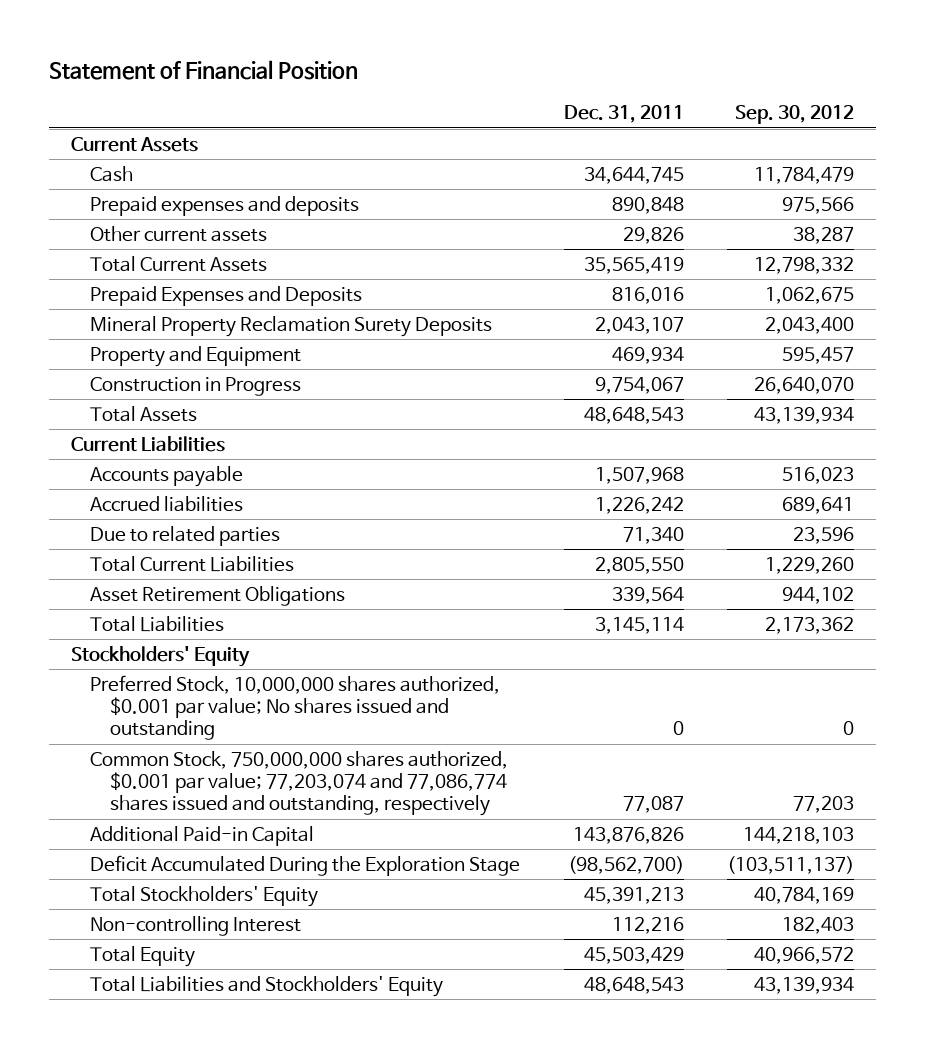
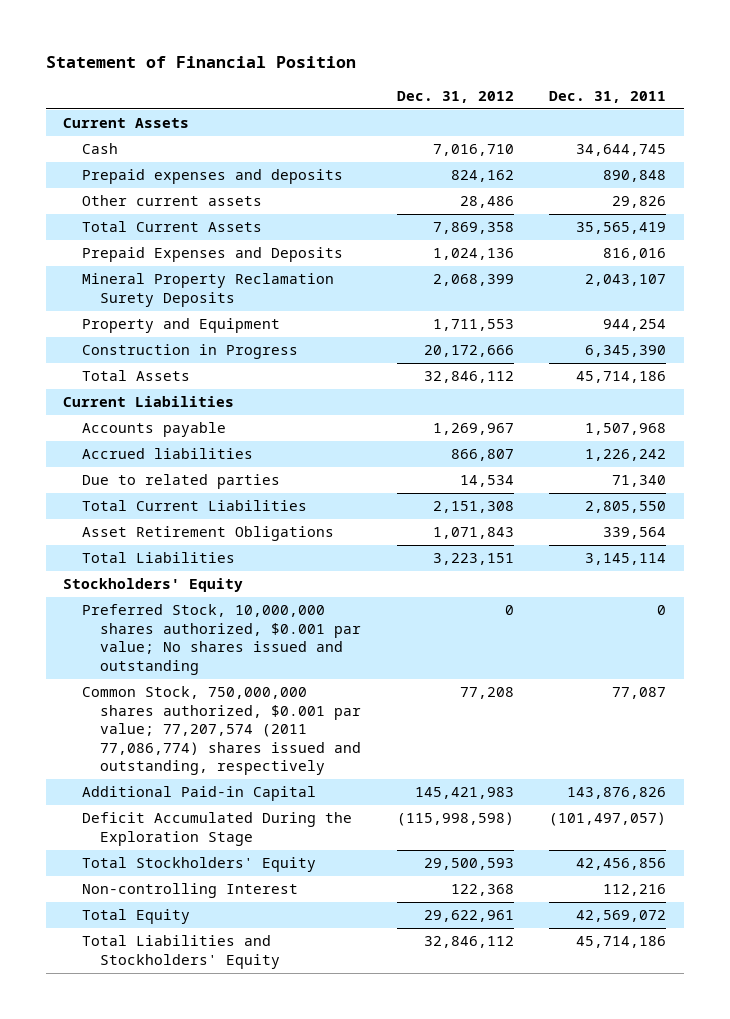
- | Dec. 31, 2011 | Sep. 30, 2012
+ | Dec. 31, 2012 | Dec. 31, 2011
- Property and Equipment | 469,934 | 595,457
- Construction in Progress | 9,754,067 | 26,640,070
- Total Assets | 48,648,543 | 43,139,934
+ Property and Equipment | 1,711,553 | 944,254
+ Construction in Progress | 20,172,666 | 6,345,390
+ Total Assets | 32,846,112 | 45,714,186
- Common Stock, 750,000,000 shares authorized, $0.001 par value; 77,203,074 and 77,086,774 shares issued and outstanding, respectively | 77,087 | 77,203
+ Common Stock, 750,000,000 shares authorized, $0.001 par value; 77,207,574 (2011 77,086,774) shares issued and outstanding, respectively | 77,208 | 77,087
- Deficit Accumulated During the Exploration Stage | (98,562,700) | (103,511,137)
- Total Stockholders' Equity | 45,391,213 | 40,784,169
+ Deficit Accumulated During the Exploration Stage | (115,998,598) | (101,497,057)
+ Total Stockholders' Equity | 29,500,593 | 42,456,856
- Total Equity | 45,503,429 | 40,966,572
- Total Liabilities and Stockholders' Equity | 48,648,543 | 43,139,934
+ Total Equity | 29,622,961 | 42,569,072
+ Total Liabilities and Stockholders' Equity | 32,846,112 | 45,714,186

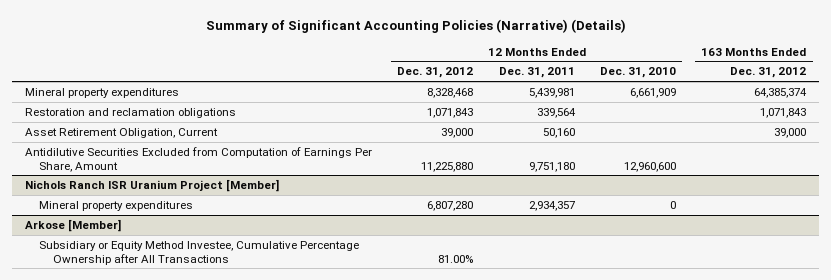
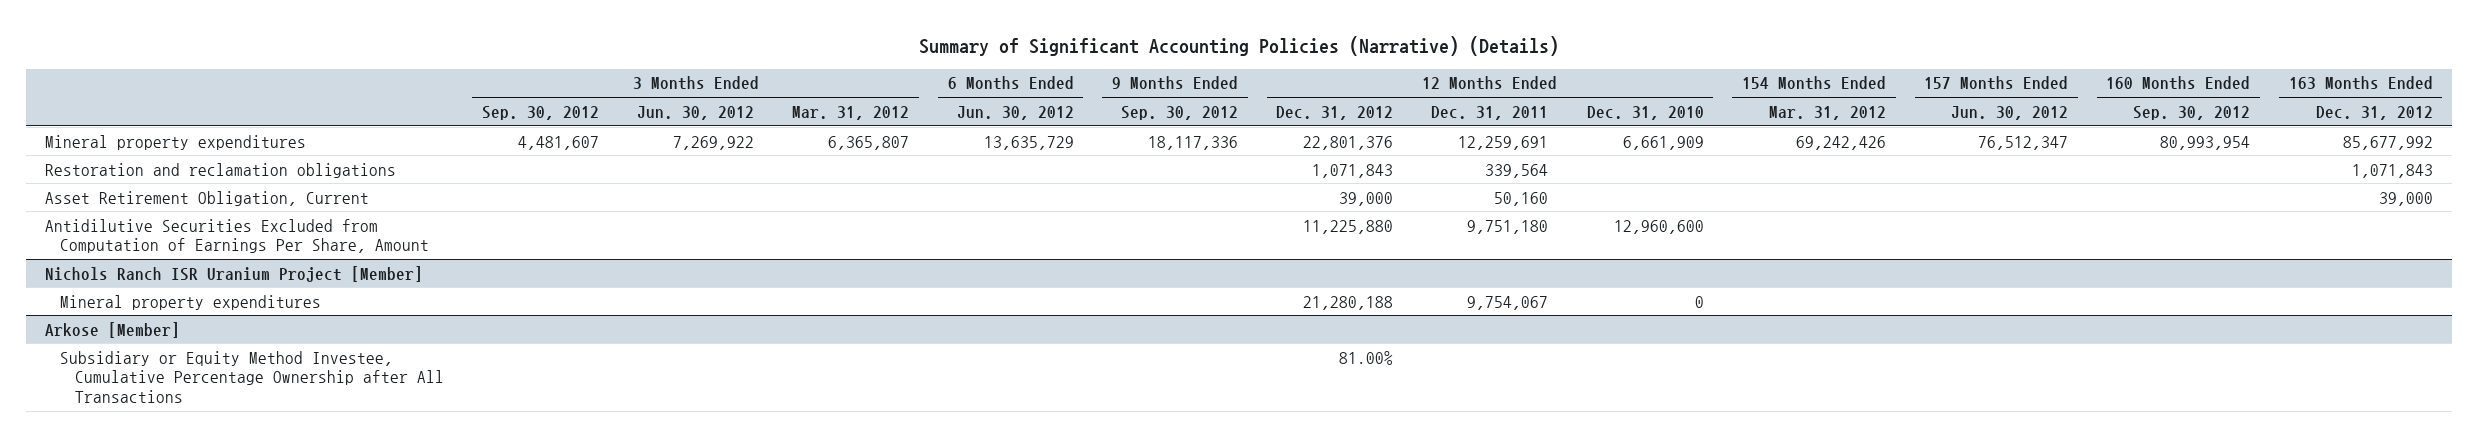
- | 12 Months Ended Dec. 31, 2012 | 12 Months Ended Dec. 31, 2011 | 12 Months Ended Dec. 31, 2010 | 163 Months Ended Dec. 31, 2012
+ | 3 Months Ended Sep. 30, 2012 | 3 Months Ended Jun. 30, 2012 | 3 Months Ended Mar. 31, 2012 | 6 Months Ended Jun. 30, 2012 | 9 Months Ended Sep. 30, 2012 | 12 Months Ended Dec. 31, 2012 | 12 Months Ended Dec. 31, 2011 | 12 Months Ended Dec. 31, 2010 | 154 Months Ended Mar. 31, 2012 | 157 Months Ended Jun. 30, 2012 | 160 Months Ended Sep. 30, 2012 | 163 Months Ended Dec. 31, 2012
- Mineral property expenditures | 8,328,468 | 5,439,981 | 6,661,909 | 64,385,374
+ Mineral property expenditures | 4,481,607 | 7,269,922 | 6,365,807 | 13,635,729 | 18,117,336 | 22,801,376 | 12,259,691 | 6,661,909 | 69,242,426 | 76,512,347 | 80,993,954 | 85,677,992
@ Nichols Ranch ISR Uranium Project [Member]
- Mineral property expenditures | 6,807,280 | 2,934,357 | 0 |
+ Mineral property expenditures | | | | | | 21,280,188 | 9,754,067 | 0 | | | |

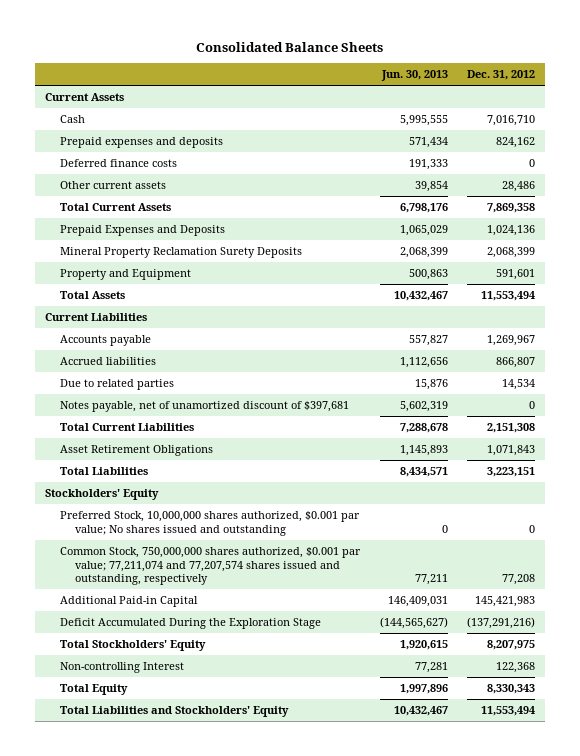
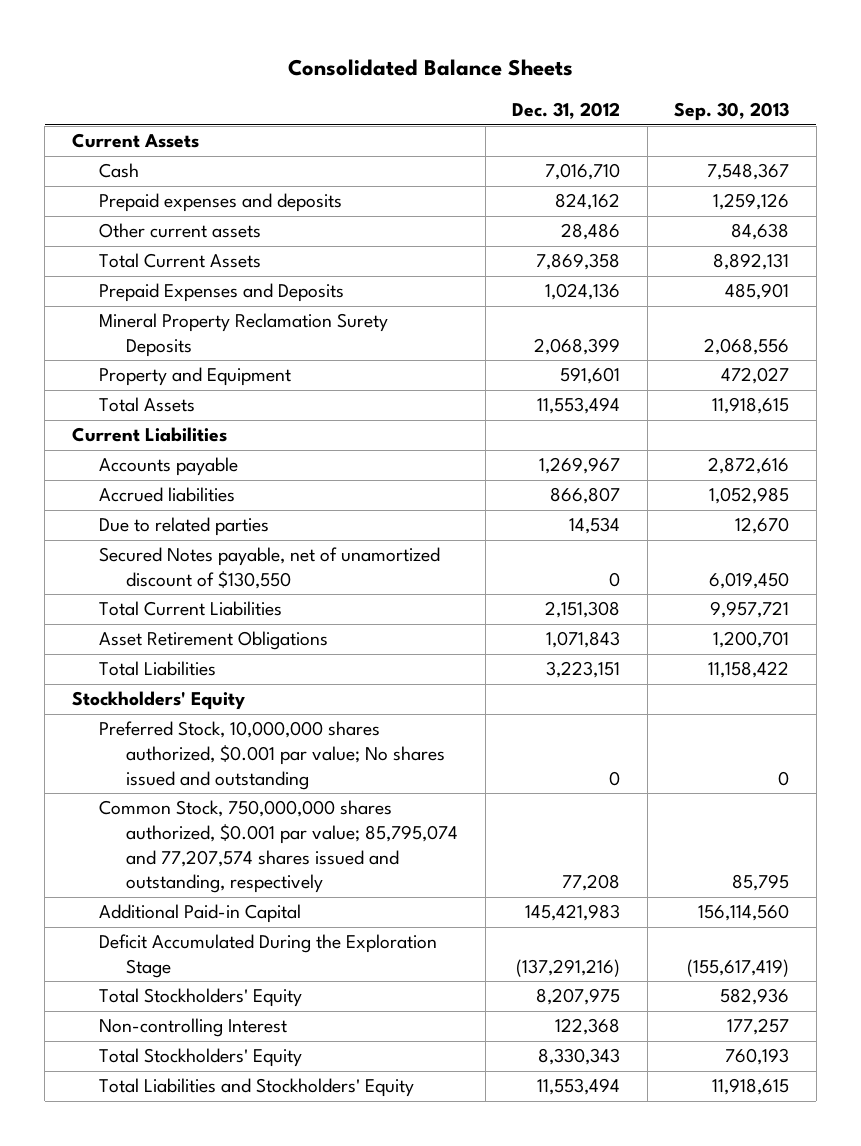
- | Jun. 30, 2013 | Dec. 31, 2012
+ | Dec. 31, 2012 | Sep. 30, 2013
- Deferred finance costs | 191,333 | 0
- Notes payable, net of unamortized discount of $397,681 | 5,602,319 | 0
+ Secured Notes payable, net of unamortized discount of $130,550 | 0 | 6,019,450
- Common Stock, 750,000,000 shares authorized, $0.001 par value; 77,211,074 and 77,207,574 shares issued and outstanding, respectively | 77,211 | 77,208
+ Common Stock, 750,000,000 shares authorized, $0.001 par value; 85,795,074 and 77,207,574 shares issued and outstanding, respectively | 77,208 | 85,795
- Total Equity | 1,997,896 | 8,330,343
+ Total Stockholders' Equity | 8,330,343 | 760,193

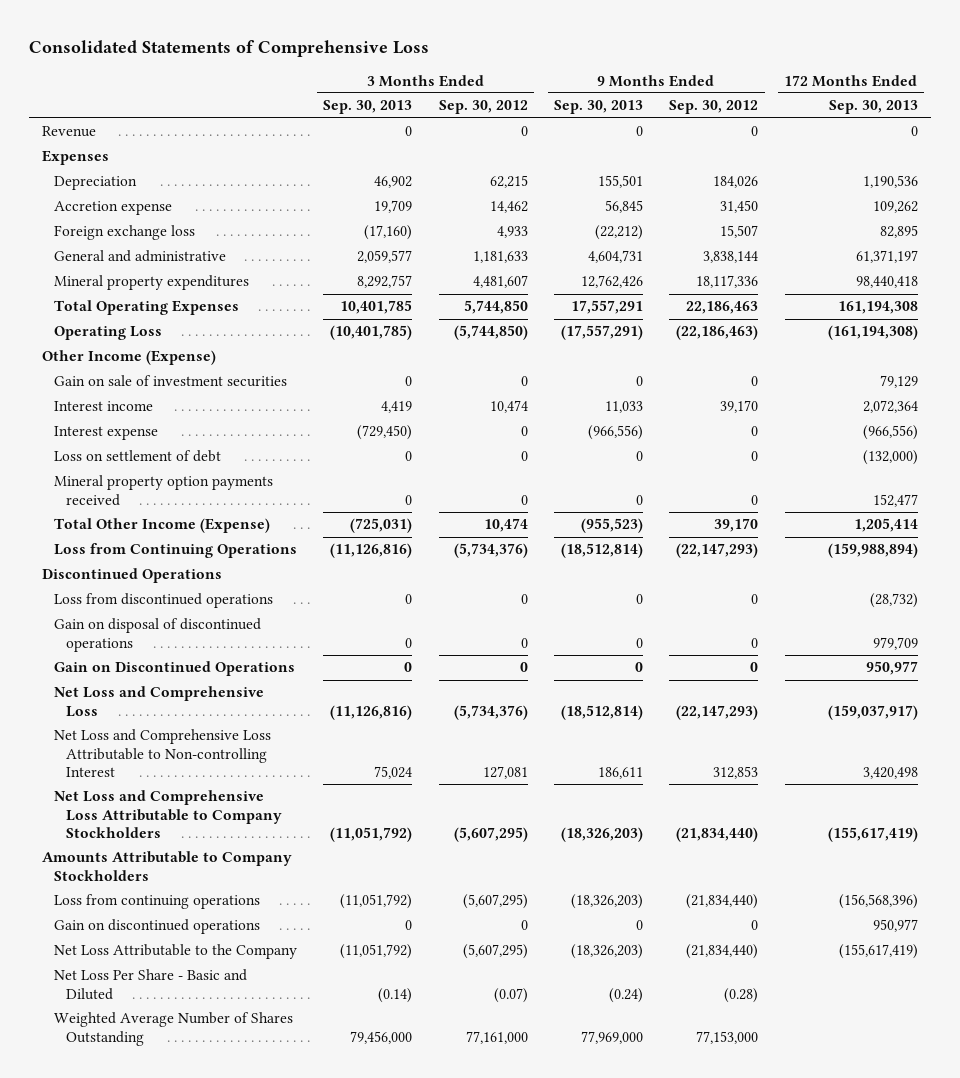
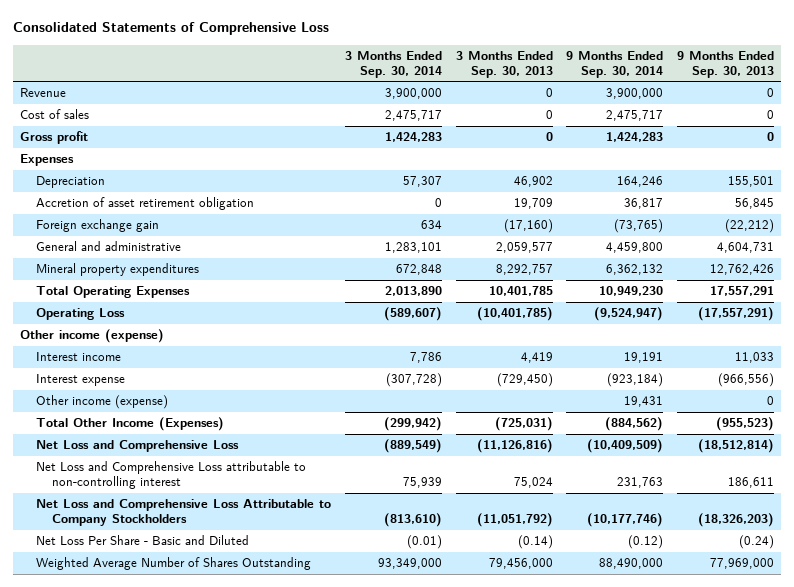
- | 3 Months Ended Sep. 30, 2013 | 3 Months Ended Sep. 30, 2012 | 9 Months Ended Sep. 30, 2013 | 9 Months Ended Sep. 30, 2012 | 172 Months Ended Sep. 30, 2013
+ | 3 Months Ended Sep. 30, 2014 | 3 Months Ended Sep. 30, 2013 | 9 Months Ended Sep. 30, 2014 | 9 Months Ended Sep. 30, 2013
+ Cost of sales | 2,475,717 | 0 | 2,475,717 | 0
+ Gross profit | 1,424,283 | 0 | 1,424,283 | 0
- Accretion expense | 19,709 | 14,462 | 56,845 | 31,450 | 109,262
- Foreign exchange loss | (17,160) | 4,933 | (22,212) | 15,507 | 82,895
+ Accretion of asset retirement obligation | 0 | 19,709 | 36,817 | 56,845
+ Foreign exchange gain | 634 | (17,160) | (73,765) | (22,212)
- Other Income (Expense)
- Gain on sale of investment securities | 0 | 0 | 0 | 0 | 79,129
+ Other income (expense)
- Loss on settlement of debt | 0 | 0 | 0 | 0 | (132,000)
- Mineral property option payments received | 0 | 0 | 0 | 0 | 152,477
- Total Other Income (Expense) | (725,031) | 10,474 | (955,523) | 39,170 | 1,205,414
- Loss from Continuing Operations | (11,126,816) | (5,734,376) | (18,512,814) | (22,147,293) | (159,988,894)
- Discontinued Operations
- Loss from discontinued operations | 0 | 0 | 0 | 0 | (28,732)
- Gain on disposal of discontinued operations | 0 | 0 | 0 | 0 | 979,709
- Gain on Discontinued Operations | 0 | 0 | 0 | 0 | 950,977
+ Other income (expense) | | | 19,431 | 0
+ Total Other Income (Expenses) | (299,942) | (725,031) | (884,562) | (955,523)
- Net Loss and Comprehensive Loss Attributable to Non-controlling Interest | 75,024 | 127,081 | 186,611 | 312,853 | 3,420,498
+ Net Loss and Comprehensive Loss attributable to non-controlling interest | 75,939 | 75,024 | 231,763 | 186,611
- Amounts Attributable to Company Stockholders
- Loss from continuing operations | (11,051,792) | (5,607,295) | (18,326,203) | (21,834,440) | (156,568,396)
- Gain on discontinued operations | 0 | 0 | 0 | 0 | 950,977
- Net Loss Attributable to the Company | (11,051,792) | (5,607,295) | (18,326,203) | (21,834,440) | (155,617,419)

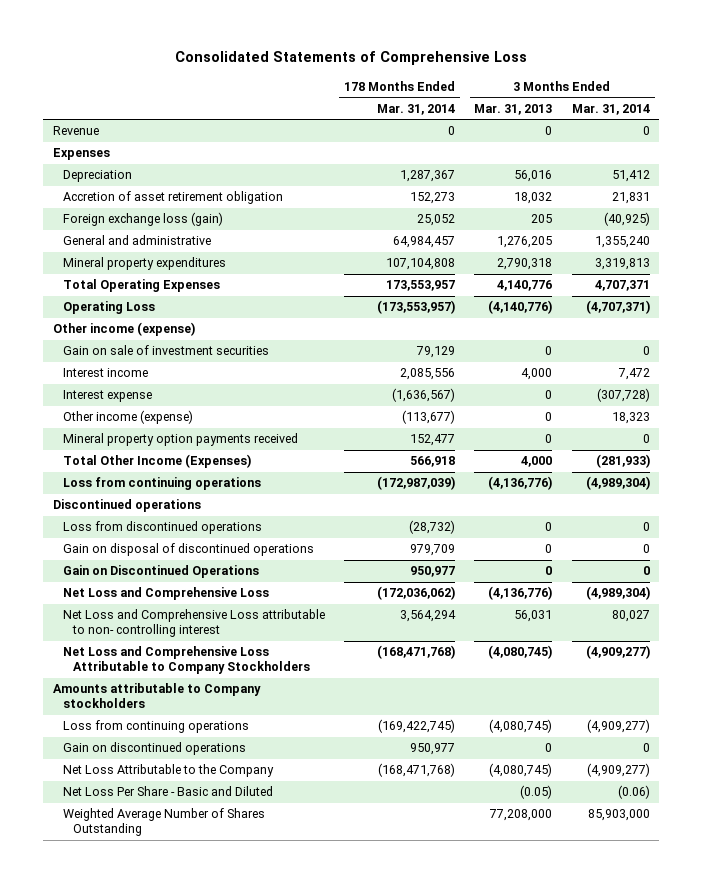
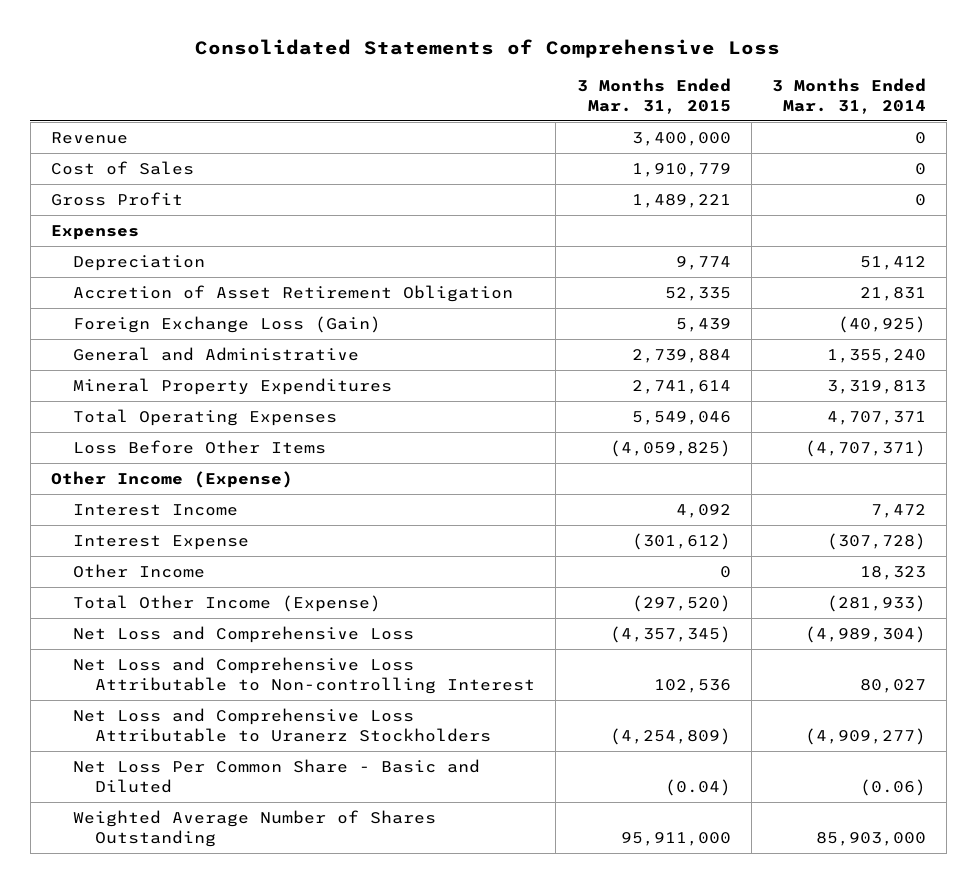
- | 178 Months Ended Mar. 31, 2014 | 3 Months Ended Mar. 31, 2013 | 3 Months Ended Mar. 31, 2014
+ | 3 Months Ended Mar. 31, 2015 | 3 Months Ended Mar. 31, 2014
+ Cost of Sales | 1,910,779 | 0
+ Gross Profit | 1,489,221 | 0
- Accretion of asset retirement obligation | 152,273 | 18,032 | 21,831
- Foreign exchange loss (gain) | 25,052 | 205 | (40,925)
- General and administrative | 64,984,457 | 1,276,205 | 1,355,240
- Mineral property expenditures | 107,104,808 | 2,790,318 | 3,319,813
+ Accretion of Asset Retirement Obligation | 52,335 | 21,831
+ Foreign Exchange Loss (Gain) | 5,439 | (40,925)
+ General and Administrative | 2,739,884 | 1,355,240
+ Mineral Property Expenditures | 2,741,614 | 3,319,813
- Operating Loss | (173,553,957) | (4,140,776) | (4,707,371)
- Other income (expense)
- Gain on sale of investment securities | 79,129 | 0 | 0
- Interest income | 2,085,556 | 4,000 | 7,472
- Interest expense | (1,636,567) | 0 | (307,728)
- Other income (expense) | (113,677) | 0 | 18,323
- Mineral property option payments received | 152,477 | 0 | 0
- Total Other Income (Expenses) | 566,918 | 4,000 | (281,933)
- Loss from continuing operations | (172,987,039) | (4,136,776) | (4,989,304)
- Discontinued operations
- Loss from discontinued operations | (28,732) | 0 | 0
- Gain on disposal of discontinued operations | 979,709 | 0 | 0
- Gain on Discontinued Operations | 950,977 | 0 | 0
+ Loss Before Other Items | (4,059,825) | (4,707,371)
+ Other Income (Expense)
+ Interest Income | 4,092 | 7,472
+ Interest Expense | (301,612) | (307,728)
+ Other Income | 0 | 18,323
+ Total Other Income (Expense) | (297,520) | (281,933)
- Net Loss and Comprehensive Loss attributable to non- controlling interest | 3,564,294 | 56,031 | 80,027
- Net Loss and Comprehensive Loss Attributable to Company Stockholders | (168,471,768) | (4,080,745) | (4,909,277)
- Amounts attributable to Company stockholders
- Loss from continuing operations | (169,422,745) | (4,080,745) | (4,909,277)
- Gain on discontinued operations | 950,977 | 0 | 0
- Net Loss Attributable to the Company | (168,471,768) | (4,080,745) | (4,909,277)
- Net Loss Per Share - Basic and Diluted | | (0.05) | (0.06)
+ Net Loss and Comprehensive Loss Attributable to Non-controlling Interest | 102,536 | 80,027
+ Net Loss and Comprehensive Loss Attributable to Uranerz Stockholders | (4,254,809) | (4,909,277)
+ Net Loss Per Common Share - Basic and Diluted | (0.04) | (0.06)

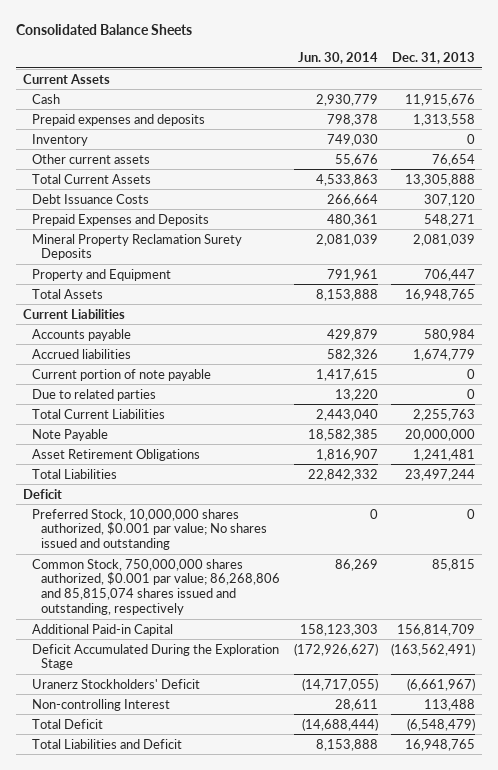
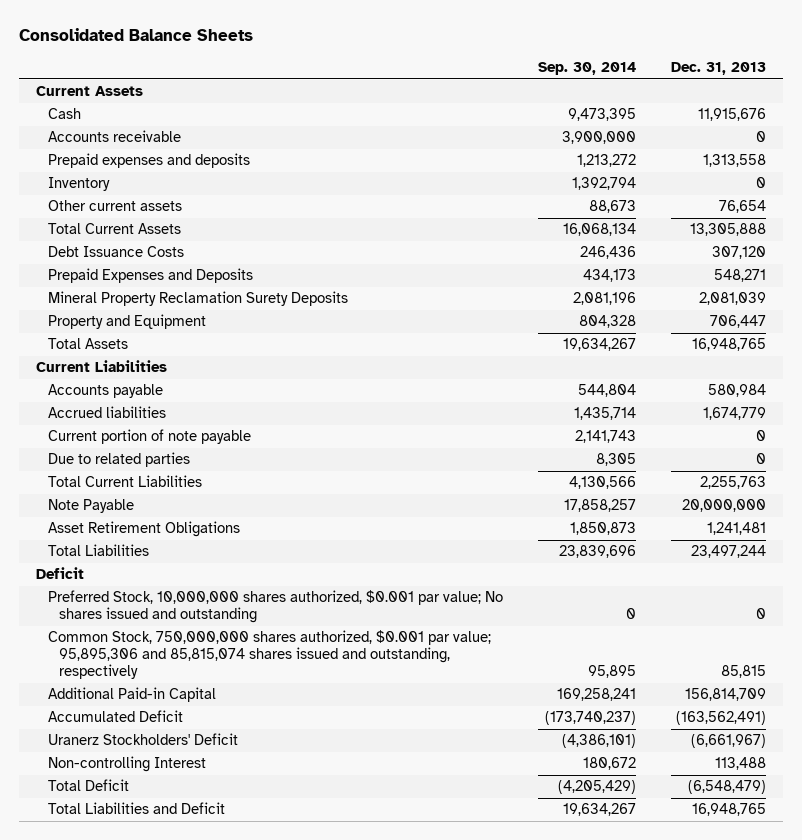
- | Jun. 30, 2014 | Dec. 31, 2013
+ | Sep. 30, 2014 | Dec. 31, 2013
+ Accounts receivable | 3,900,000 | 0
- Common Stock, 750,000,000 shares authorized, $0.001 par value; 86,268,806 and 85,815,074 shares issued and outstanding, respectively | 86,269 | 85,815
+ Common Stock, 750,000,000 shares authorized, $0.001 par value; 95,895,306 and 85,815,074 shares issued and outstanding, respectively | 95,895 | 85,815
- Deficit Accumulated During the Exploration Stage | (172,926,627) | (163,562,491)
+ Accumulated Deficit | (173,740,237) | (163,562,491)

